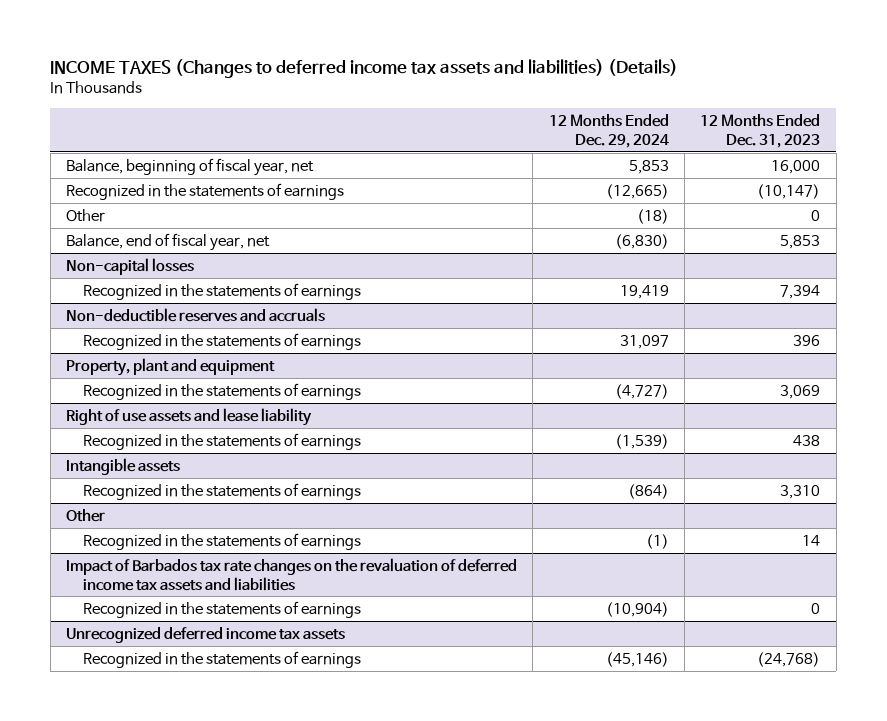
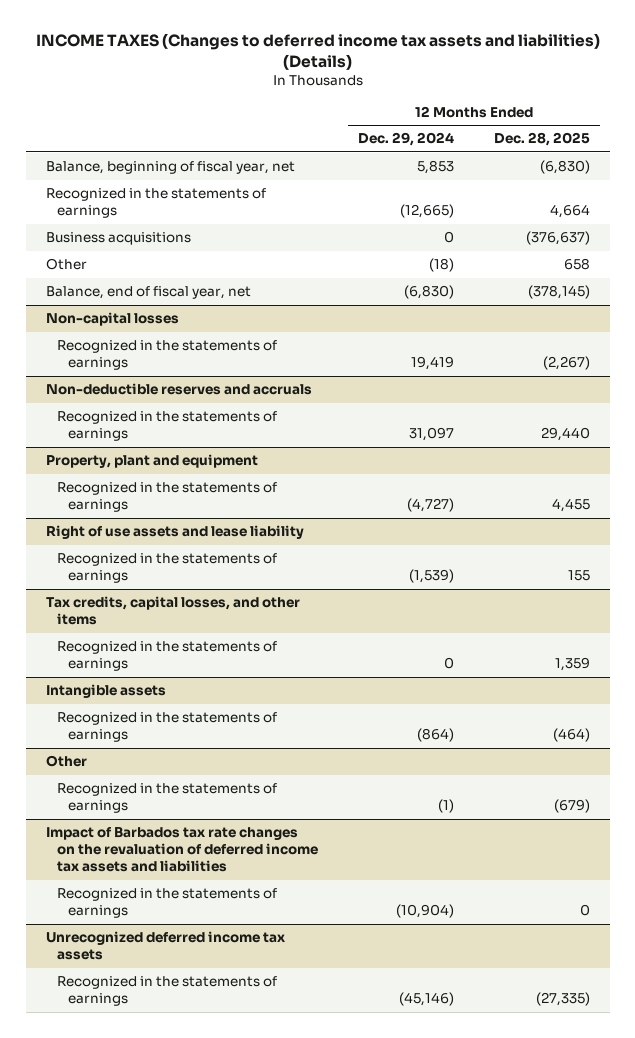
- | 12 Months Ended Dec. 29, 2024 | 12 Months Ended Dec. 31, 2023
+ | 12 Months Ended Dec. 29, 2024 | 12 Months Ended Dec. 28, 2025
+ Business acquisitions | 0 | (376,637)
+ Tax credits, capital losses, and other items
+ Recognized in the statements of earnings | 0 | 1,359

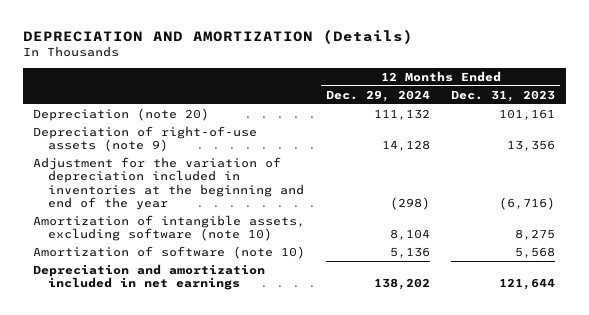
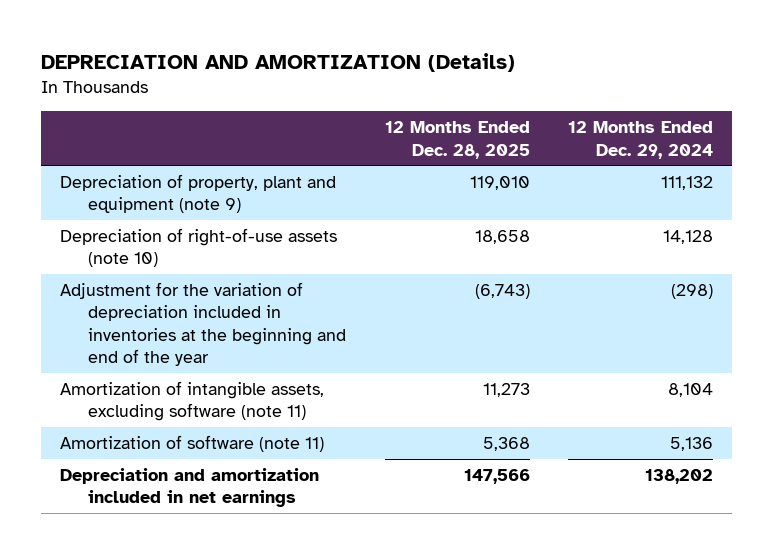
- | 12 Months Ended Dec. 29, 2024 | 12 Months Ended Dec. 31, 2023
+ | 12 Months Ended Dec. 28, 2025 | 12 Months Ended Dec. 29, 2024
- Depreciation (note 20) | 111,132 | 101,161
- Depreciation of right-of-use assets (note 9) | 14,128 | 13,356
+ Depreciation of property, plant and equipment (note 9) | 119,010 | 111,132
+ Depreciation of right-of-use assets (note 10) | 18,658 | 14,128
- Amortization of intangible assets, excluding software (note 10) | 8,104 | 8,275
- Amortization of software (note 10) | 5,136 | 5,568
+ Amortization of intangible assets, excluding software (note 11) | 11,273 | 8,104
+ Amortization of software (note 11) | 5,368 | 5,136

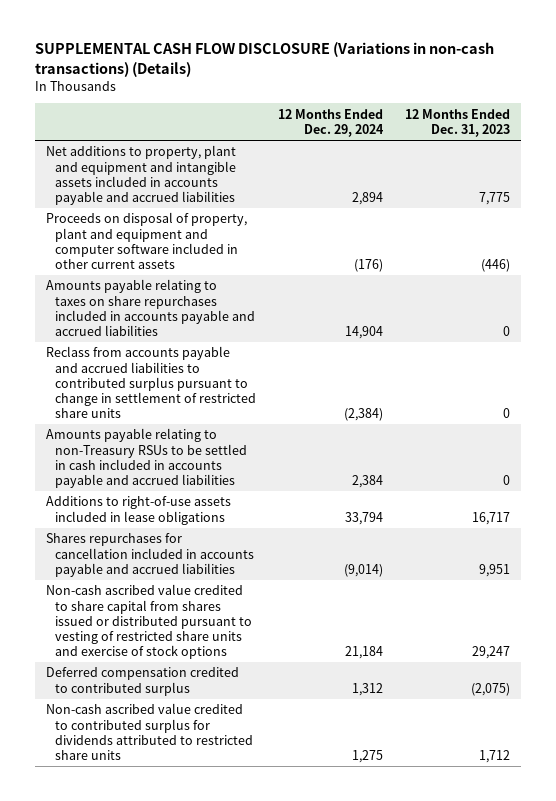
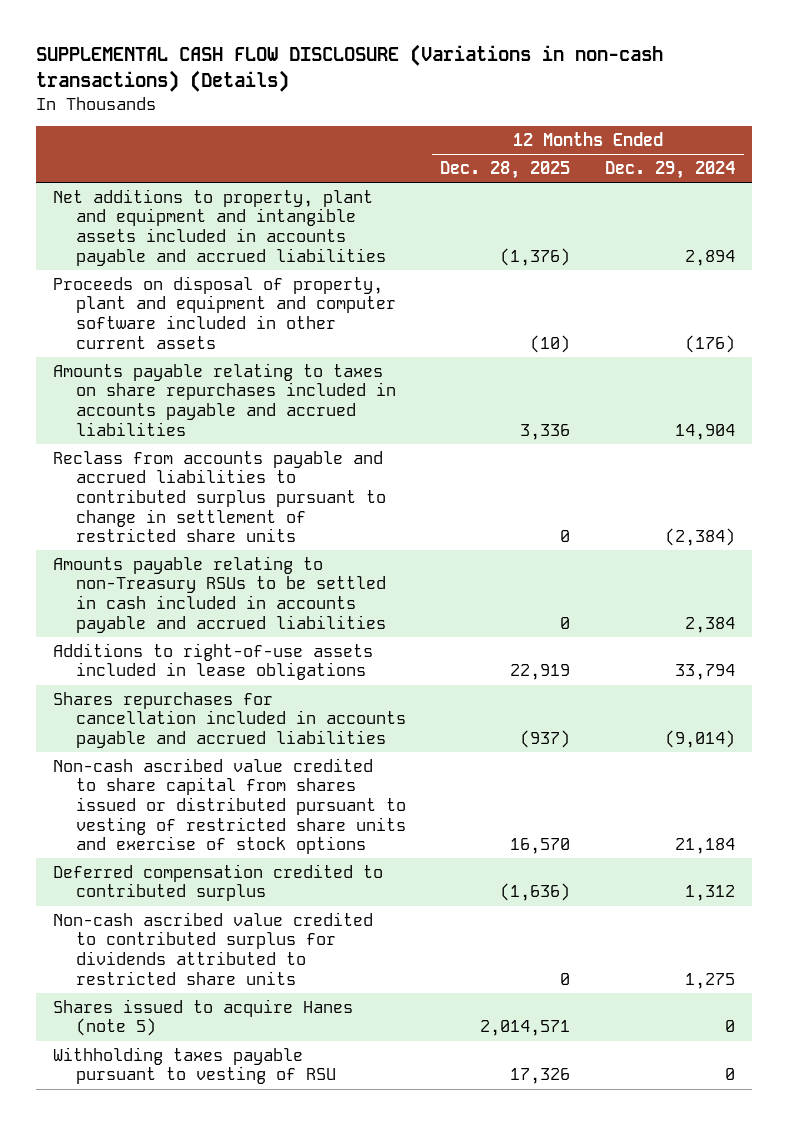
- | 12 Months Ended Dec. 29, 2024 | 12 Months Ended Dec. 31, 2023
+ | 12 Months Ended Dec. 28, 2025 | 12 Months Ended Dec. 29, 2024
+ Shares issued to acquire Hanes (note 5) | 2,014,571 | 0
+ Withholding taxes payable pursuant to vesting of RSU | 17,326 | 0

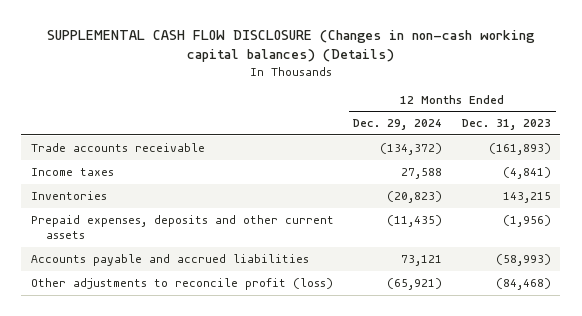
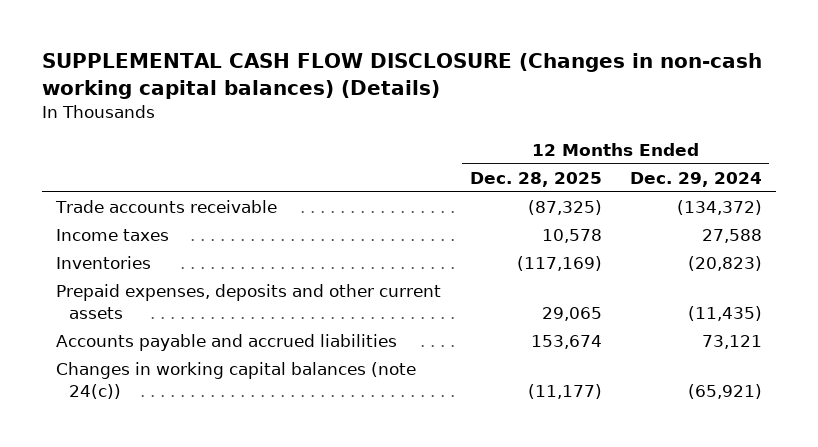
- | 12 Months Ended Dec. 29, 2024 | 12 Months Ended Dec. 31, 2023
+ | 12 Months Ended Dec. 28, 2025 | 12 Months Ended Dec. 29, 2024
- Other adjustments to reconcile profit (loss) | (65,921) | (84,468)
+ Changes in working capital balances (note 24(c)) | (11,177) | (65,921)

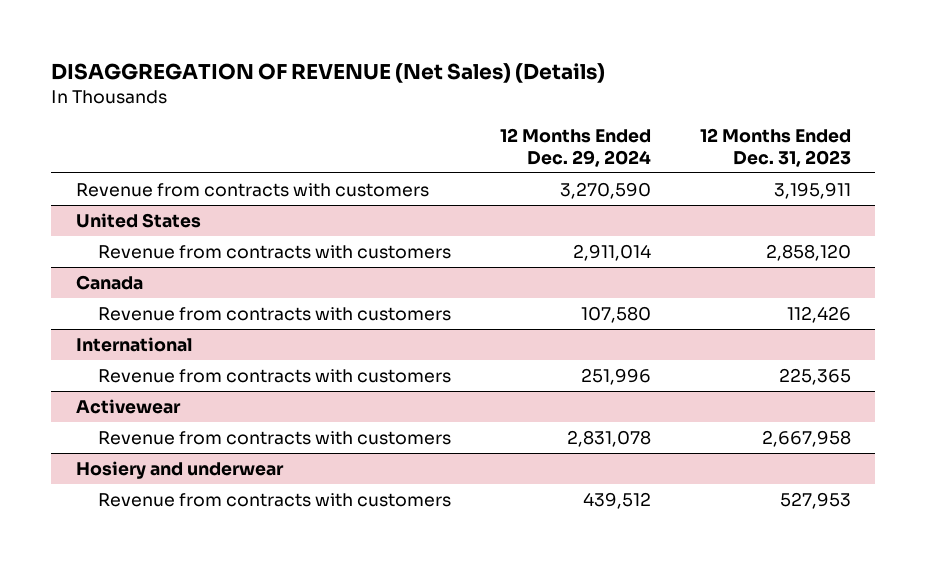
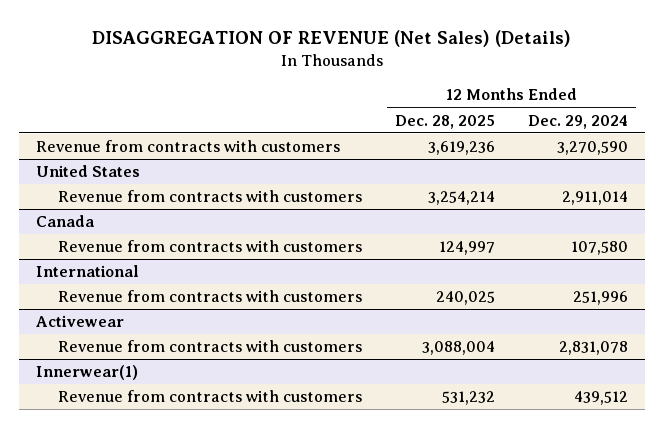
- | 12 Months Ended Dec. 29, 2024 | 12 Months Ended Dec. 31, 2023
+ | 12 Months Ended Dec. 28, 2025 | 12 Months Ended Dec. 29, 2024
- Hosiery and underwear
+ Innerwear(1)

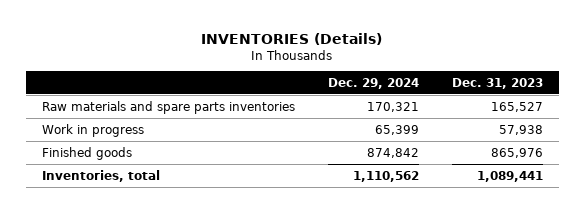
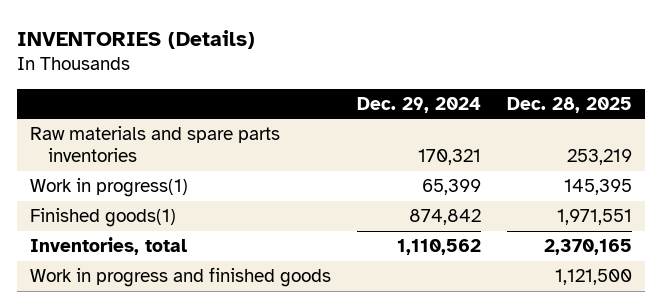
- | Dec. 29, 2024 | Dec. 31, 2023
+ | Dec. 29, 2024 | Dec. 28, 2025
- Work in progress | 65,399 | 57,938
- Finished goods | 874,842 | 865,976
+ Work in progress(1) | 65,399 | 145,395
+ Finished goods(1) | 874,842 | 1,971,551
+ Work in progress and finished goods | | 1,121,500

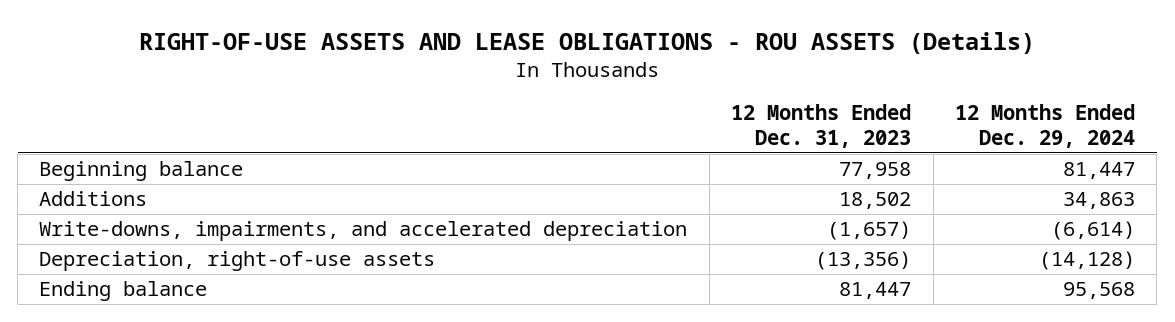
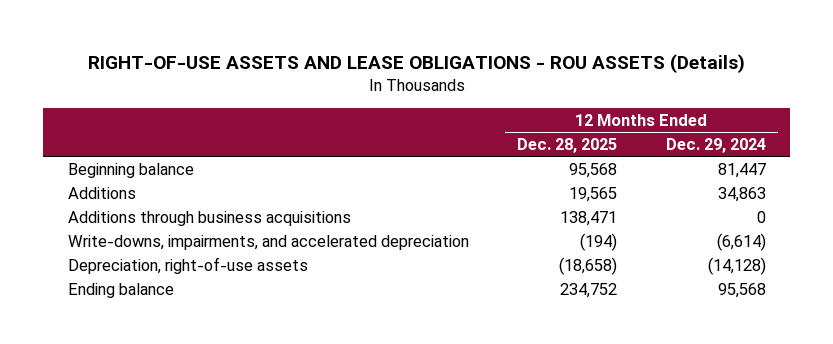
- | 12 Months Ended Dec. 31, 2023 | 12 Months Ended Dec. 29, 2024
+ | 12 Months Ended Dec. 28, 2025 | 12 Months Ended Dec. 29, 2024
+ Additions through business acquisitions | 138,471 | 0

